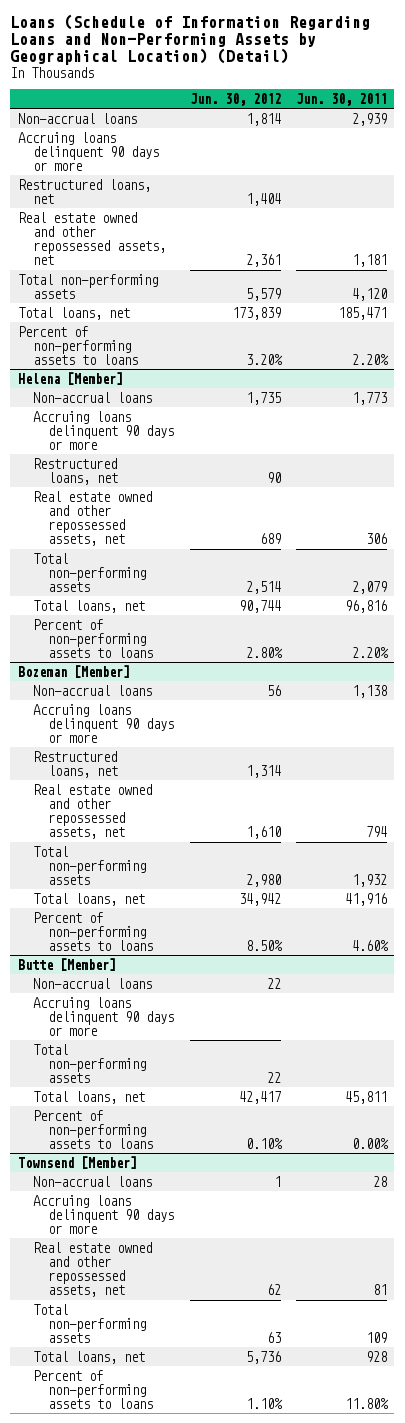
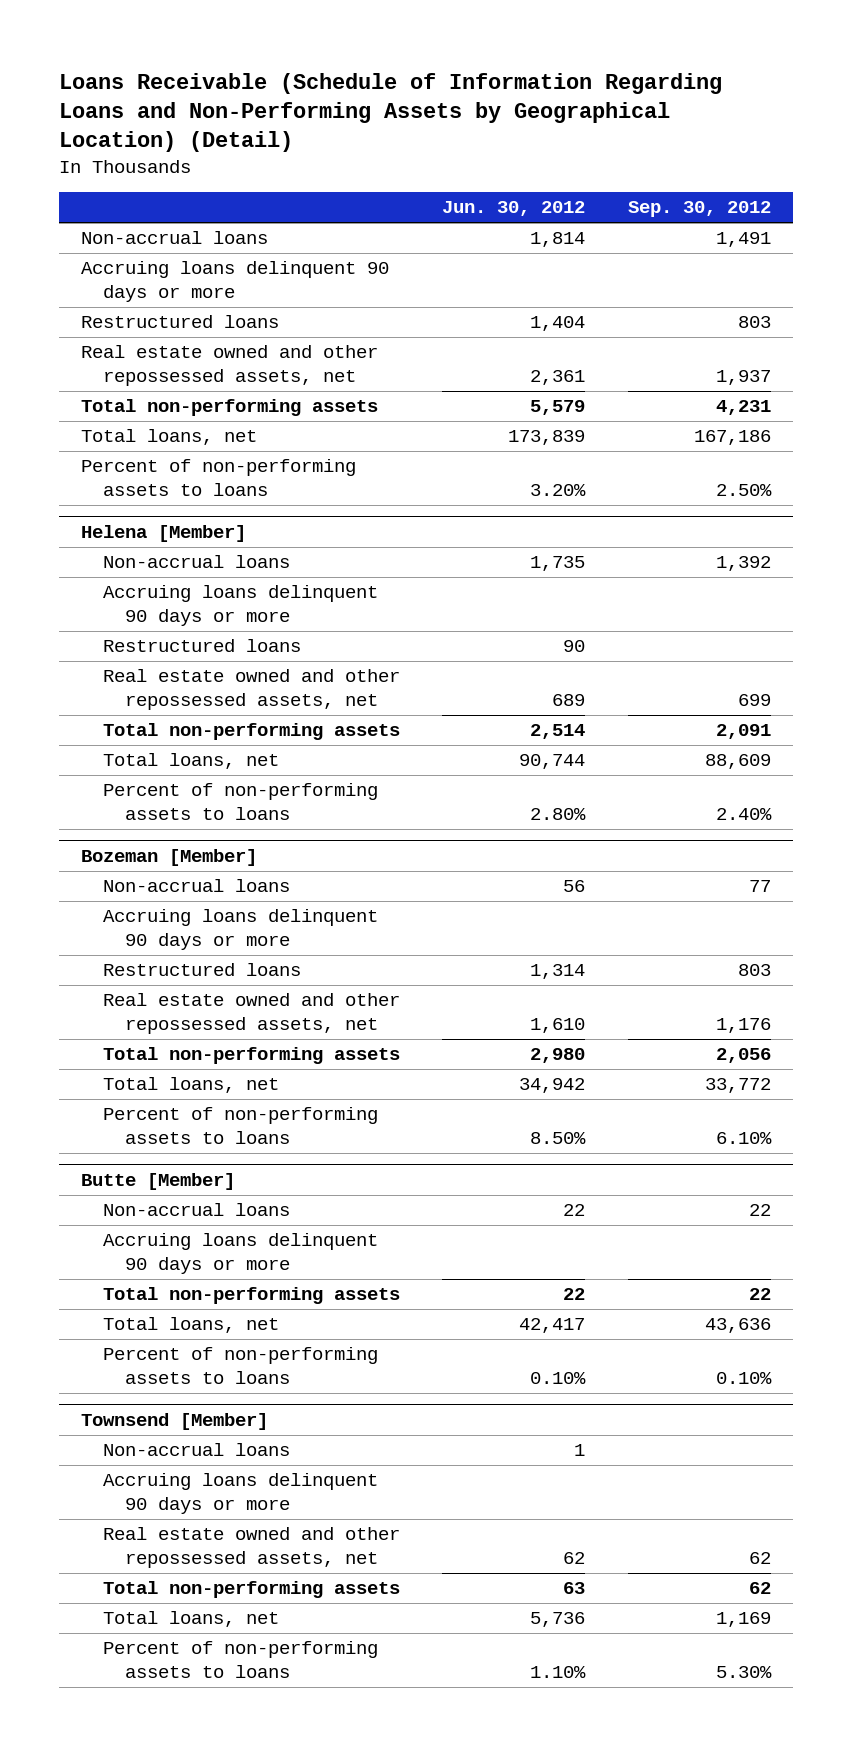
- Loans (Schedule of Information Regarding Loans and Non-Performing Assets by Geographical Location) (Detail)
+ Loans Receivable (Schedule of Information Regarding Loans and Non-Performing Assets by Geographical Location) (Detail)
- | Jun. 30, 2012 | Jun. 30, 2011
+ | Jun. 30, 2012 | Sep. 30, 2012
- Restructured loans, net | 1,404 |
+ Restructured loans | 1,404 | 803
@ Helena [Member]
- Restructured loans, net | 90 |
+ Restructured loans | 90 |
@ Bozeman [Member]
- Restructured loans, net | 1,314 |
+ Restructured loans | 1,314 | 803

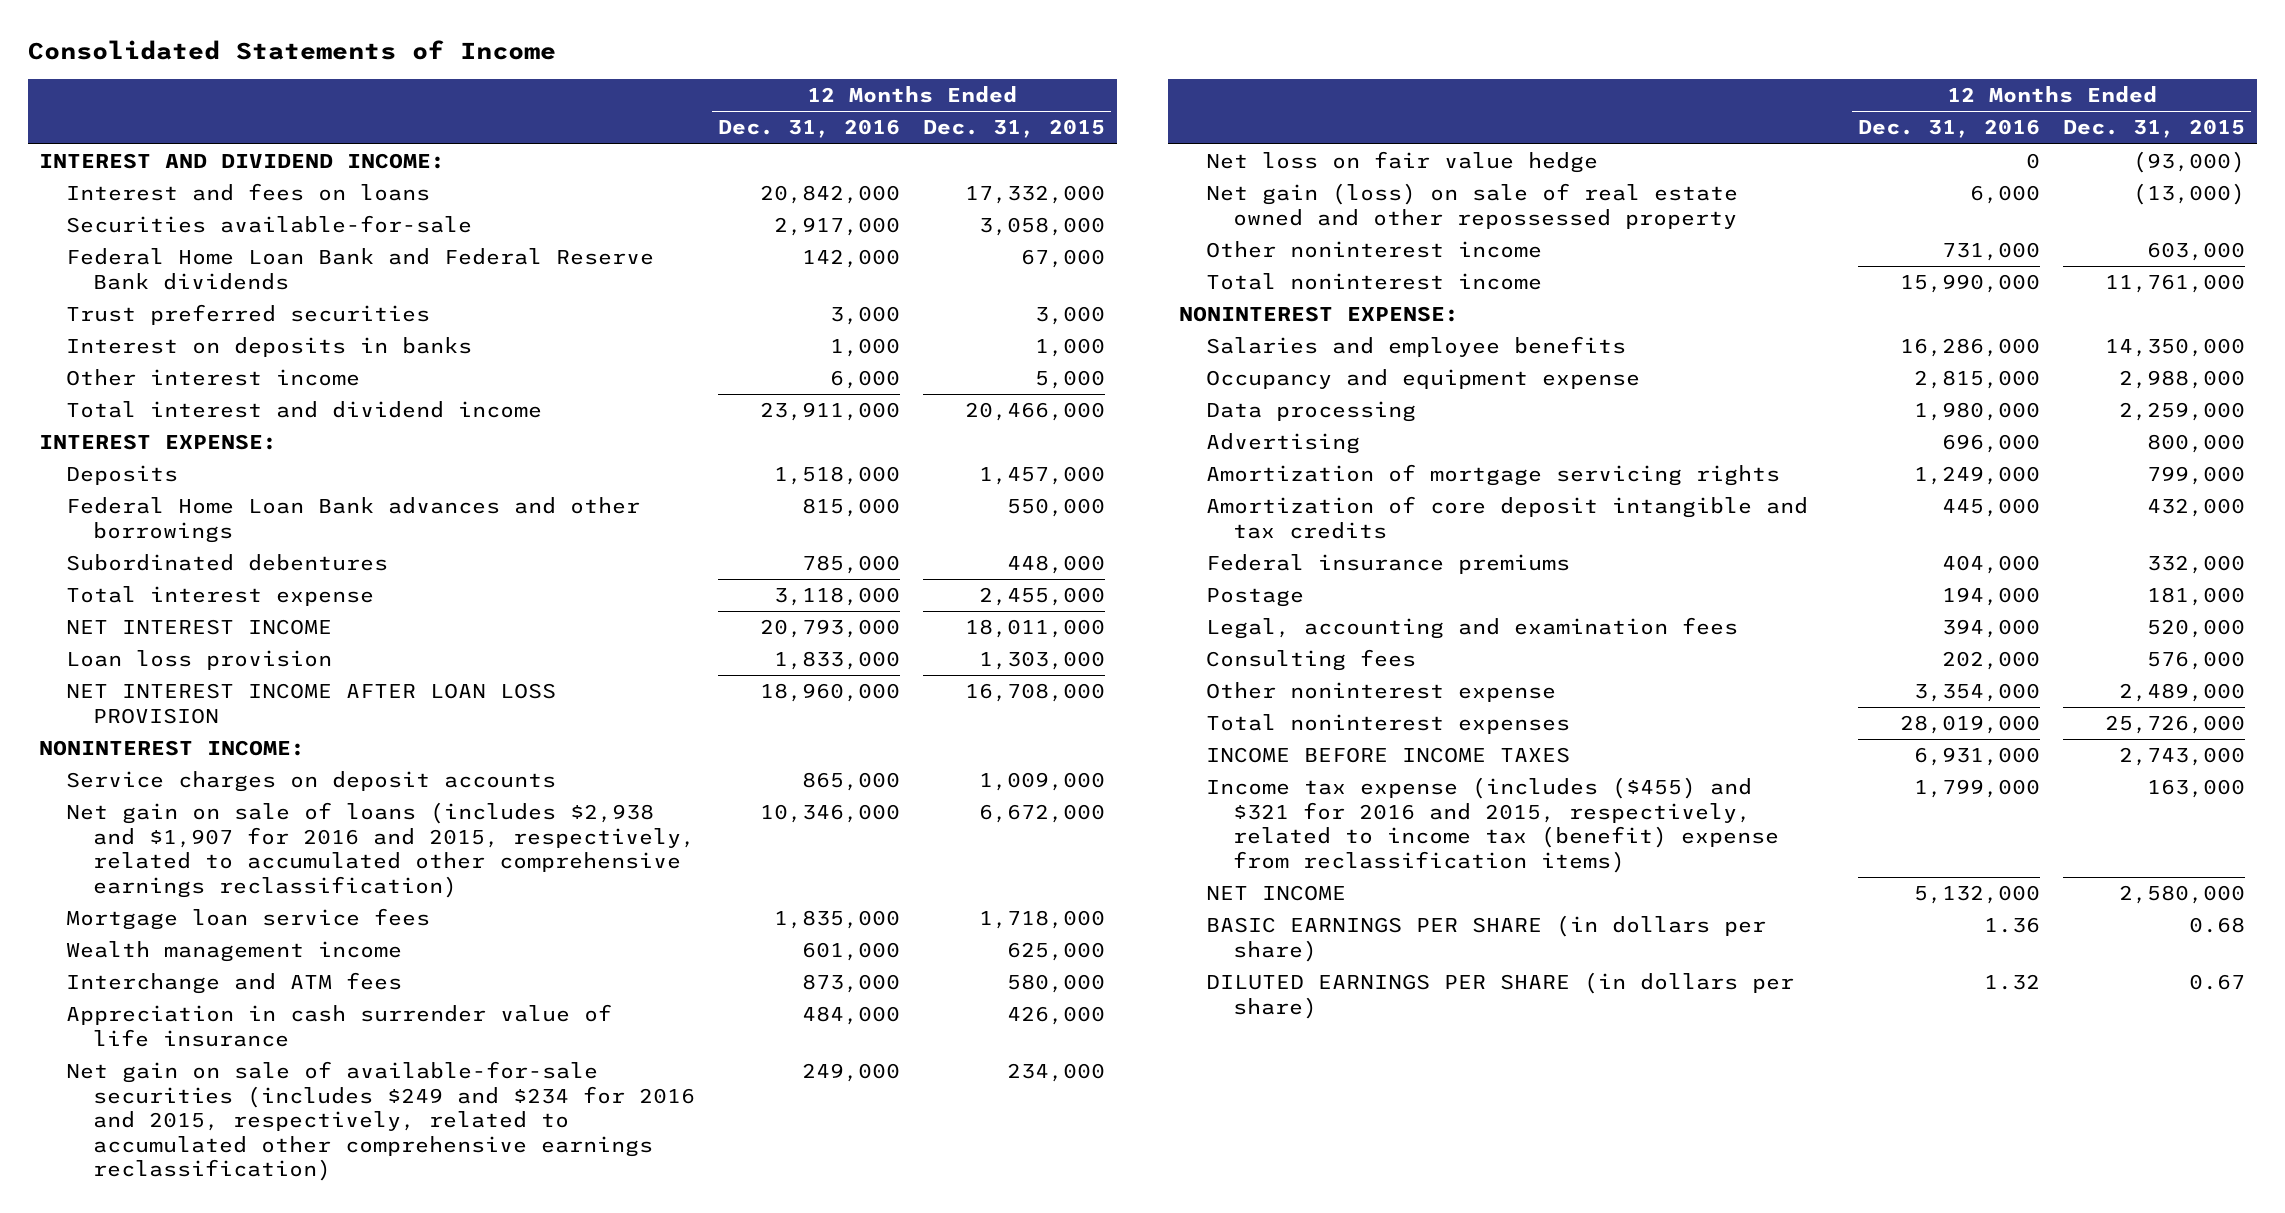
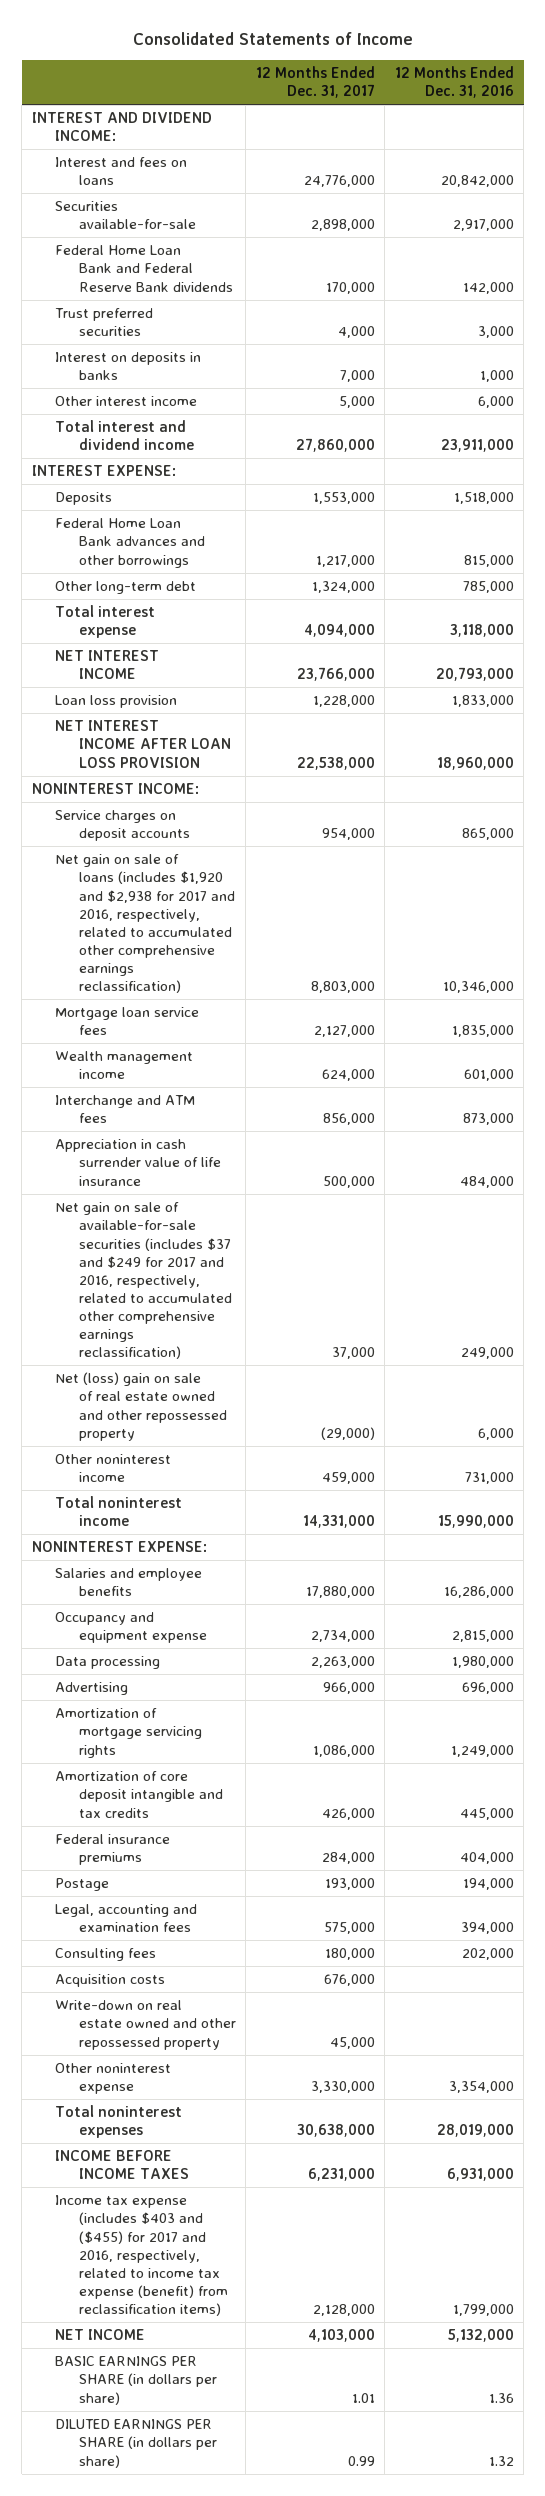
- | 12 Months Ended Dec. 31, 2016 | 12 Months Ended Dec. 31, 2015
+ | 12 Months Ended Dec. 31, 2017 | 12 Months Ended Dec. 31, 2016
- Subordinated debentures | 785,000 | 448,000
+ Other long-term debt | 1,324,000 | 785,000
- Net gain on sale of loans (includes $2,938 and $1,907 for 2016 and 2015, respectively, related to accumulated other comprehensive earnings reclassification) | 10,346,000 | 6,672,000
+ Net gain on sale of loans (includes $1,920 and $2,938 for 2017 and 2016, respectively, related to accumulated other comprehensive earnings reclassification) | 8,803,000 | 10,346,000
- Net gain on sale of available-for-sale securities (includes $249 and $234 for 2016 and 2015, respectively, related to accumulated other comprehensive earnings reclassification) | 249,000 | 234,000
- Net loss on fair value hedge | 0 | (93,000)
- Net gain (loss) on sale of real estate owned and other repossessed property | 6,000 | (13,000)
+ Net gain on sale of available-for-sale securities (includes $37 and $249 for 2017 and 2016, respectively, related to accumulated other comprehensive earnings reclassification) | 37,000 | 249,000
+ Net (loss) gain on sale of real estate owned and other repossessed property | (29,000) | 6,000
+ Acquisition costs | 676,000 |
+ Write-down on real estate owned and other repossessed property | 45,000 |
- Income tax expense (includes ($455) and $321 for 2016 and 2015, respectively, related to income tax (benefit) expense from reclassification items) | 1,799,000 | 163,000
+ Income tax expense (includes $403 and ($455) for 2017 and 2016, respectively, related to income tax expense (benefit) from reclassification items) | 2,128,000 | 1,799,000

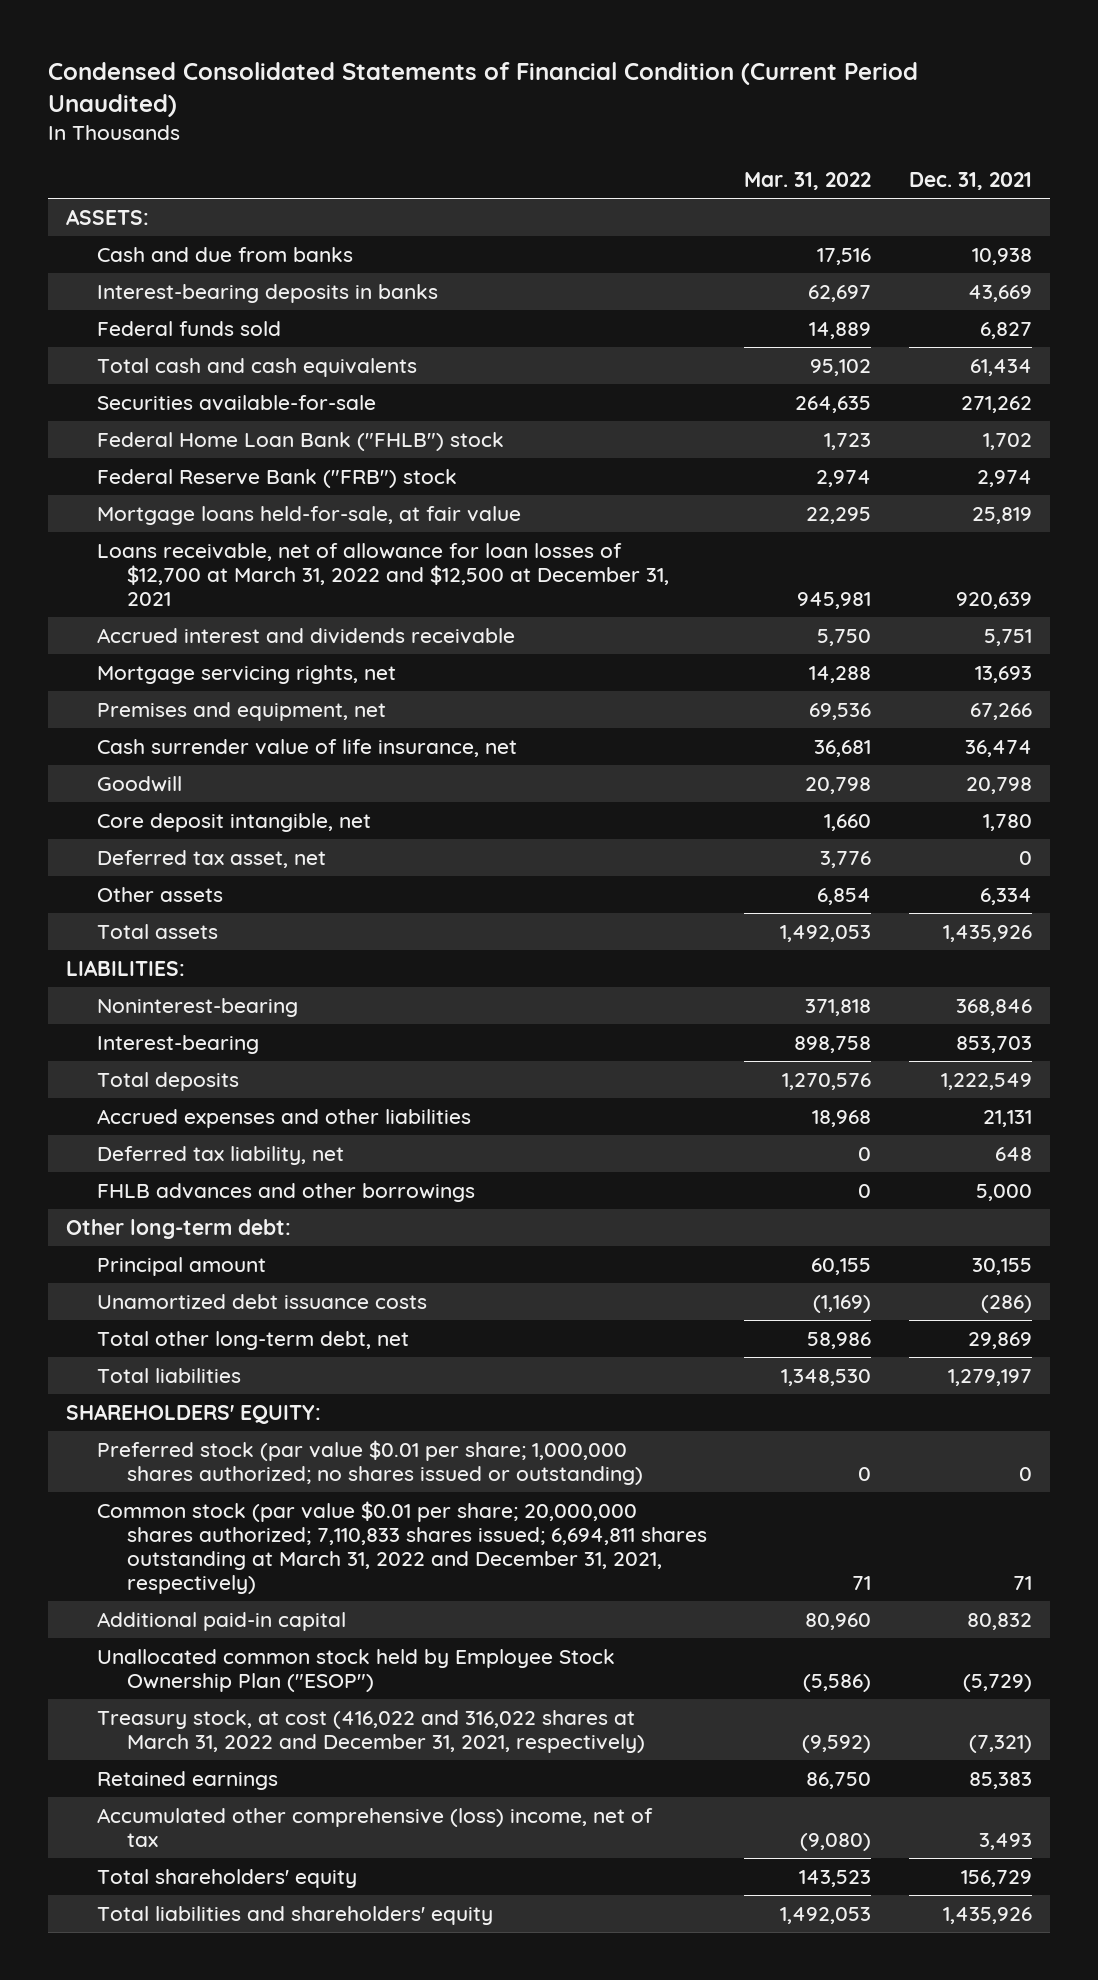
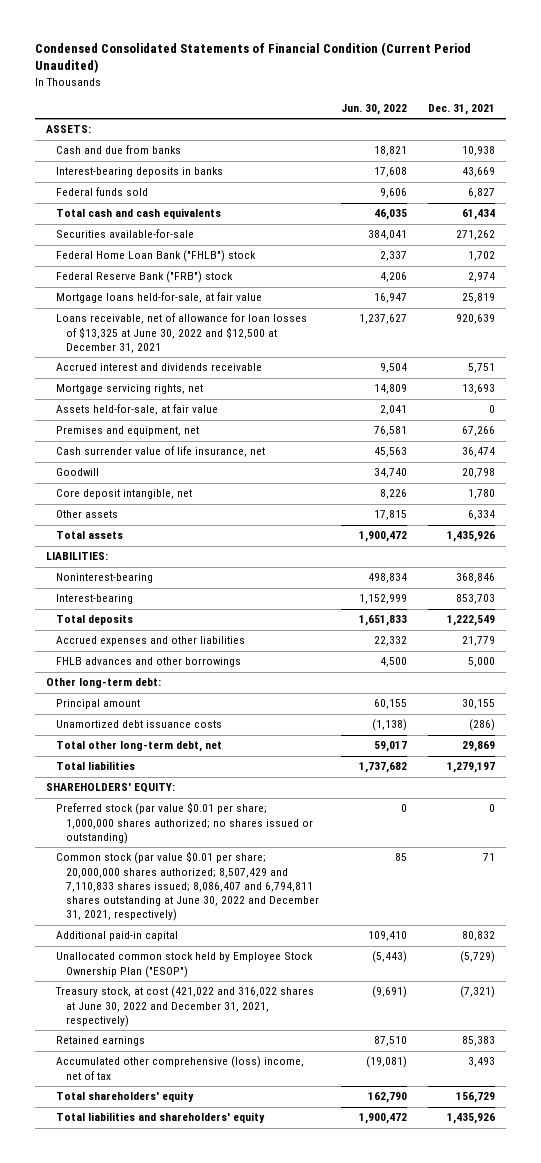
- | Mar. 31, 2022 | Dec. 31, 2021
+ | Jun. 30, 2022 | Dec. 31, 2021
- Loans receivable, net of allowance for loan losses of $12,700 at March 31, 2022 and $12,500 at December 31, 2021 | 945,981 | 920,639
+ Loans receivable, net of allowance for loan losses of $13,325 at June 30, 2022 and $12,500 at December 31, 2021 | 1,237,627 | 920,639
+ Assets held-for-sale, at fair value | 2,041 | 0
- Deferred tax asset, net | 3,776 | 0
- Accrued expenses and other liabilities | 18,968 | 21,131
- Deferred tax liability, net | 0 | 648
+ Accrued expenses and other liabilities | 22,332 | 21,779
- Common stock (par value $0.01 per share; 20,000,000 shares authorized; 7,110,833 shares issued; 6,694,811 shares outstanding at March 31, 2022 and December 31, 2021, respectively) | 71 | 71
+ Common stock (par value $0.01 per share; 20,000,000 shares authorized; 8,507,429 and 7,110,833 shares issued; 8,086,407 and 6,794,811 shares outstanding at June 30, 2022 and December 31, 2021, respectively) | 85 | 71
- Treasury stock, at cost (416,022 and 316,022 shares at March 31, 2022 and December 31, 2021, respectively) | (9,592) | (7,321)
+ Treasury stock, at cost (421,022 and 316,022 shares at June 30, 2022 and December 31, 2021, respectively) | (9,691) | (7,321)

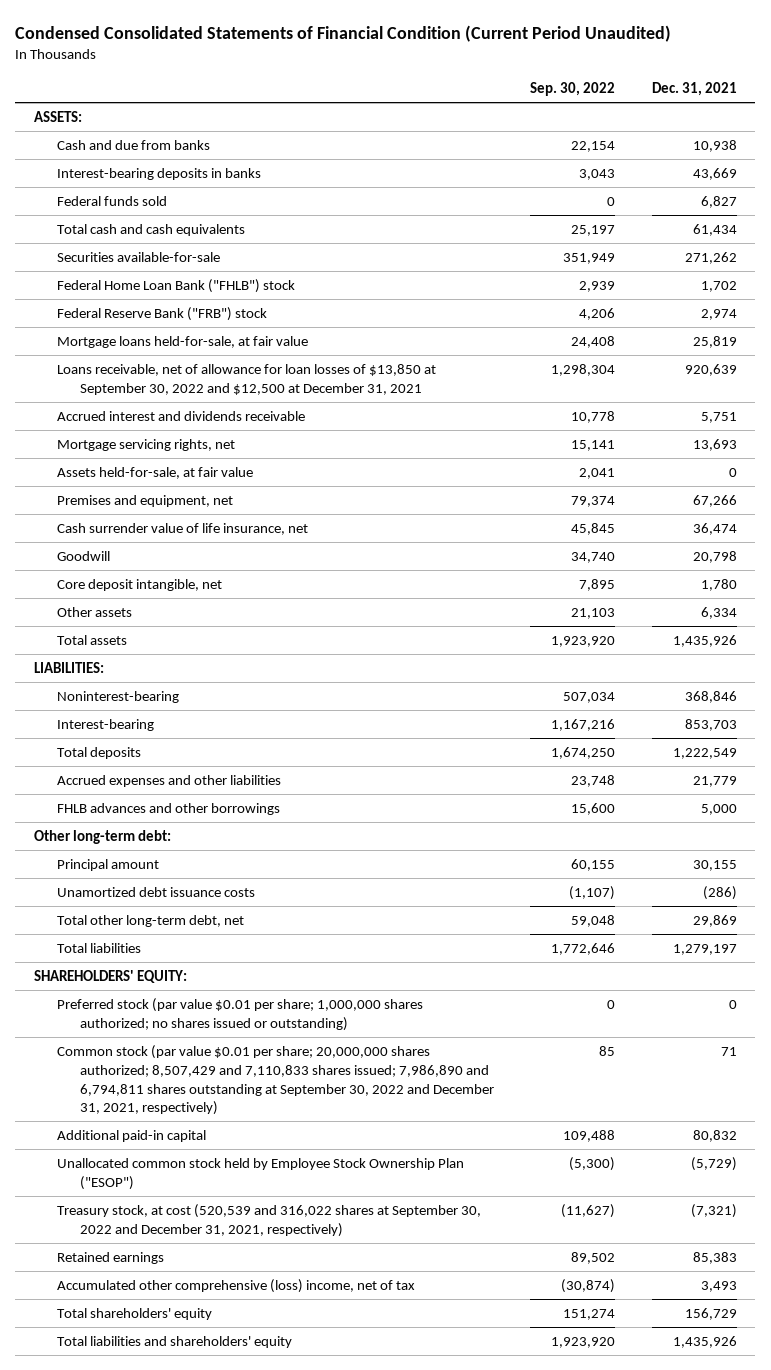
- | Jun. 30, 2022 | Dec. 31, 2021
+ | Sep. 30, 2022 | Dec. 31, 2021
- Loans receivable, net of allowance for loan losses of $13,325 at June 30, 2022 and $12,500 at December 31, 2021 | 1,237,627 | 920,639
+ Loans receivable, net of allowance for loan losses of $13,850 at September 30, 2022 and $12,500 at December 31, 2021 | 1,298,304 | 920,639
- Common stock (par value $0.01 per share; 20,000,000 shares authorized; 8,507,429 and 7,110,833 shares issued; 8,086,407 and 6,794,811 shares outstanding at June 30, 2022 and December 31, 2021, respectively) | 85 | 71
+ Common stock (par value $0.01 per share; 20,000,000 shares authorized; 8,507,429 and 7,110,833 shares issued; 7,986,890 and 6,794,811 shares outstanding at September 30, 2022 and December 31, 2021, respectively) | 85 | 71
- Treasury stock, at cost (421,022 and 316,022 shares at June 30, 2022 and December 31, 2021, respectively) | (9,691) | (7,321)
+ Treasury stock, at cost (520,539 and 316,022 shares at September 30, 2022 and December 31, 2021, respectively) | (11,627) | (7,321)

